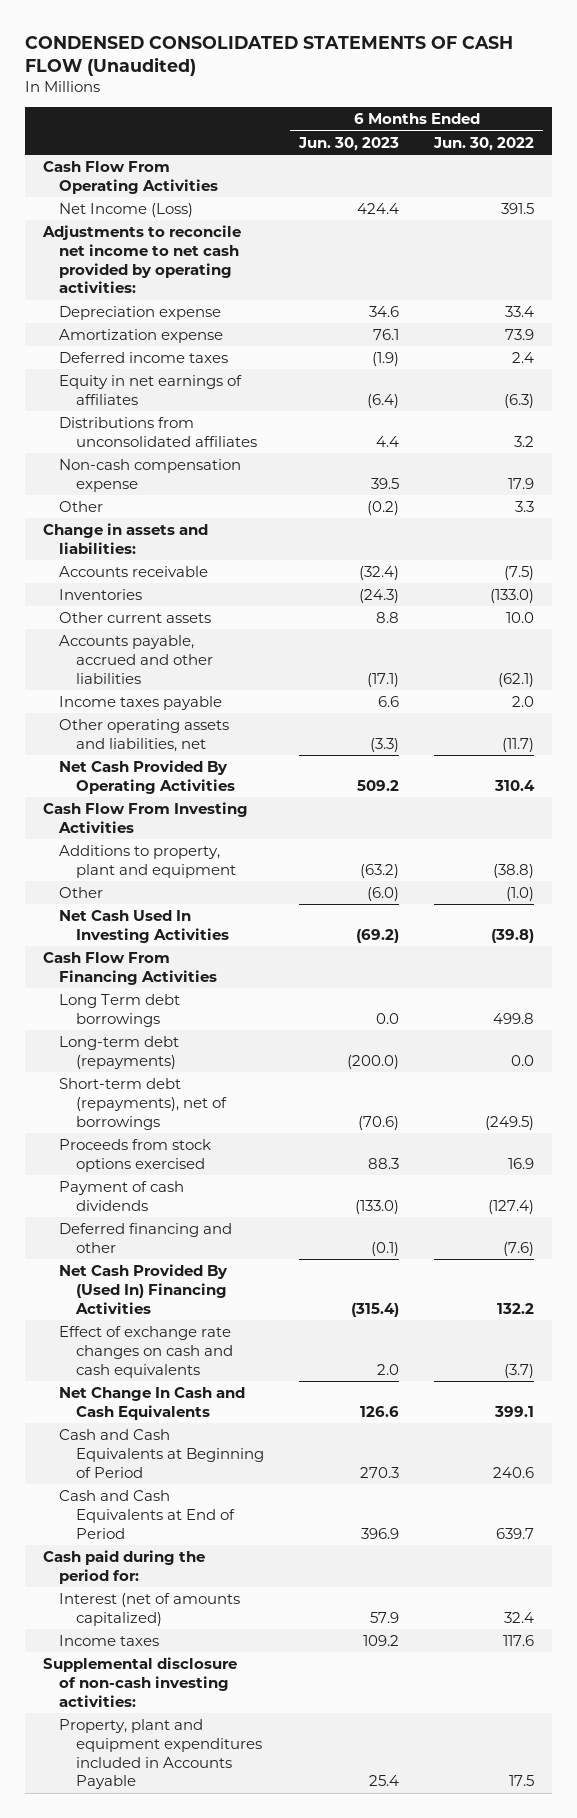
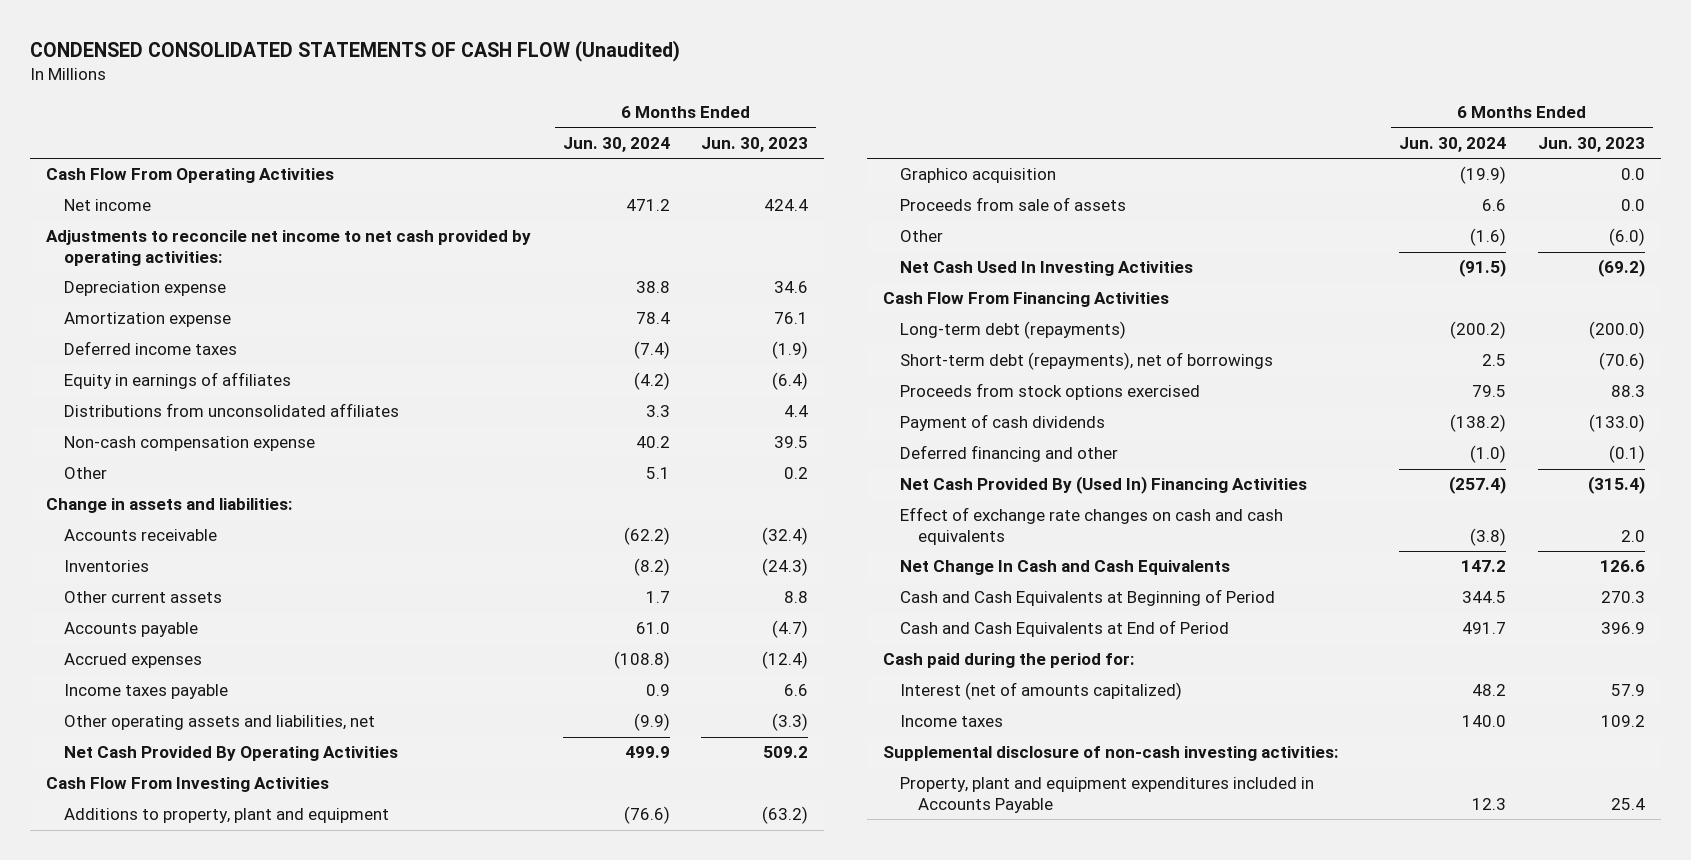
- | 6 Months Ended Jun. 30, 2023 | 6 Months Ended Jun. 30, 2022
+ | 6 Months Ended Jun. 30, 2024 | 6 Months Ended Jun. 30, 2023
- Net Income (Loss) | 424.4 | 391.5
+ Net income | 471.2 | 424.4
- Equity in net earnings of affiliates | (6.4) | (6.3)
+ Equity in earnings of affiliates | (4.2) | (6.4)
- Other | (0.2) | 3.3
+ Other | 5.1 | 0.2
- Accounts payable, accrued and other liabilities | (17.1) | (62.1)
+ Accounts payable | 61.0 | (4.7)
+ Accrued expenses | (108.8) | (12.4)
+ Graphico acquisition | (19.9) | 0.0
+ Proceeds from sale of assets | 6.6 | 0.0
- Long Term debt borrowings | 0.0 | 499.8

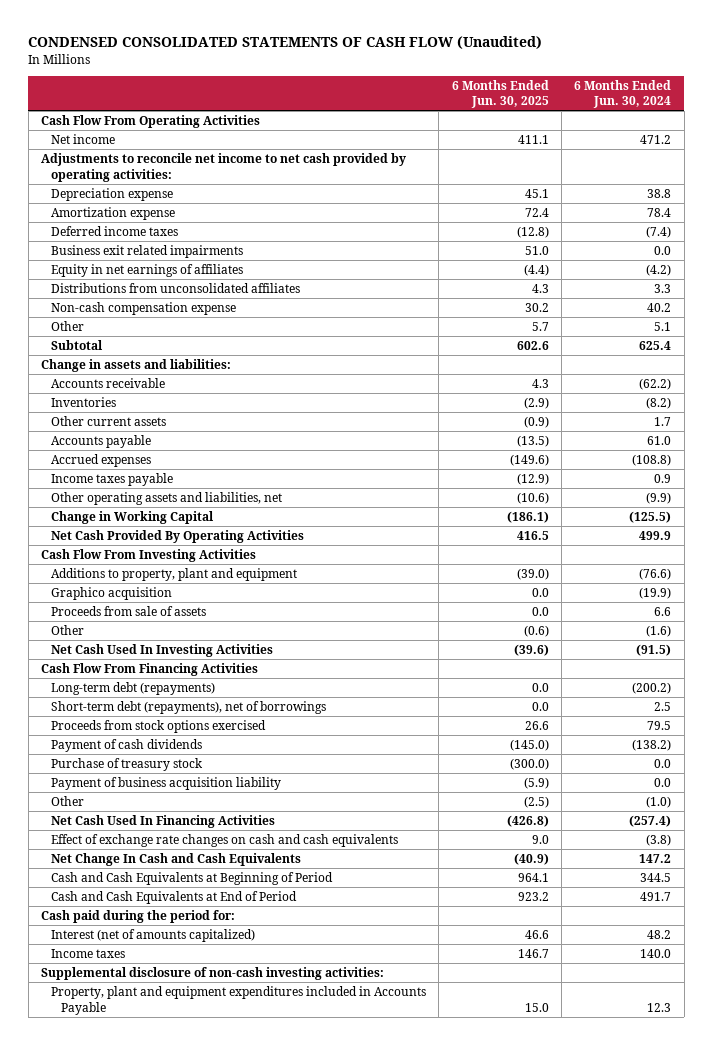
- | 6 Months Ended Jun. 30, 2024 | 6 Months Ended Jun. 30, 2023
+ | 6 Months Ended Jun. 30, 2025 | 6 Months Ended Jun. 30, 2024
- Equity in earnings of affiliates | (4.2) | (6.4)
+ Business exit related impairments | 51.0 | 0.0
+ Equity in net earnings of affiliates | (4.4) | (4.2)
+ Subtotal | 602.6 | 625.4
+ Change in Working Capital | (186.1) | (125.5)
- Deferred financing and other | (1.0) | (0.1)
- Net Cash Provided By (Used In) Financing Activities | (257.4) | (315.4)
+ Purchase of treasury stock | (300.0) | 0.0
+ Payment of business acquisition liability | (5.9) | 0.0
+ Other | (2.5) | (1.0)
+ Net Cash Used In Financing Activities | (426.8) | (257.4)

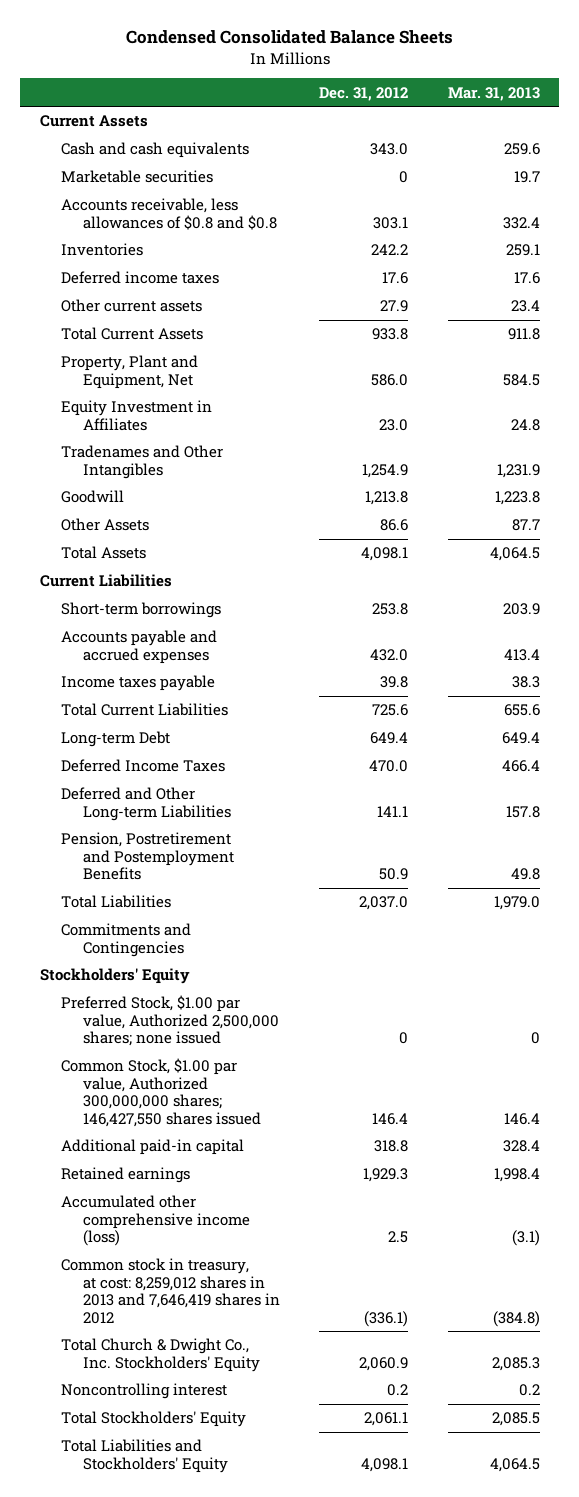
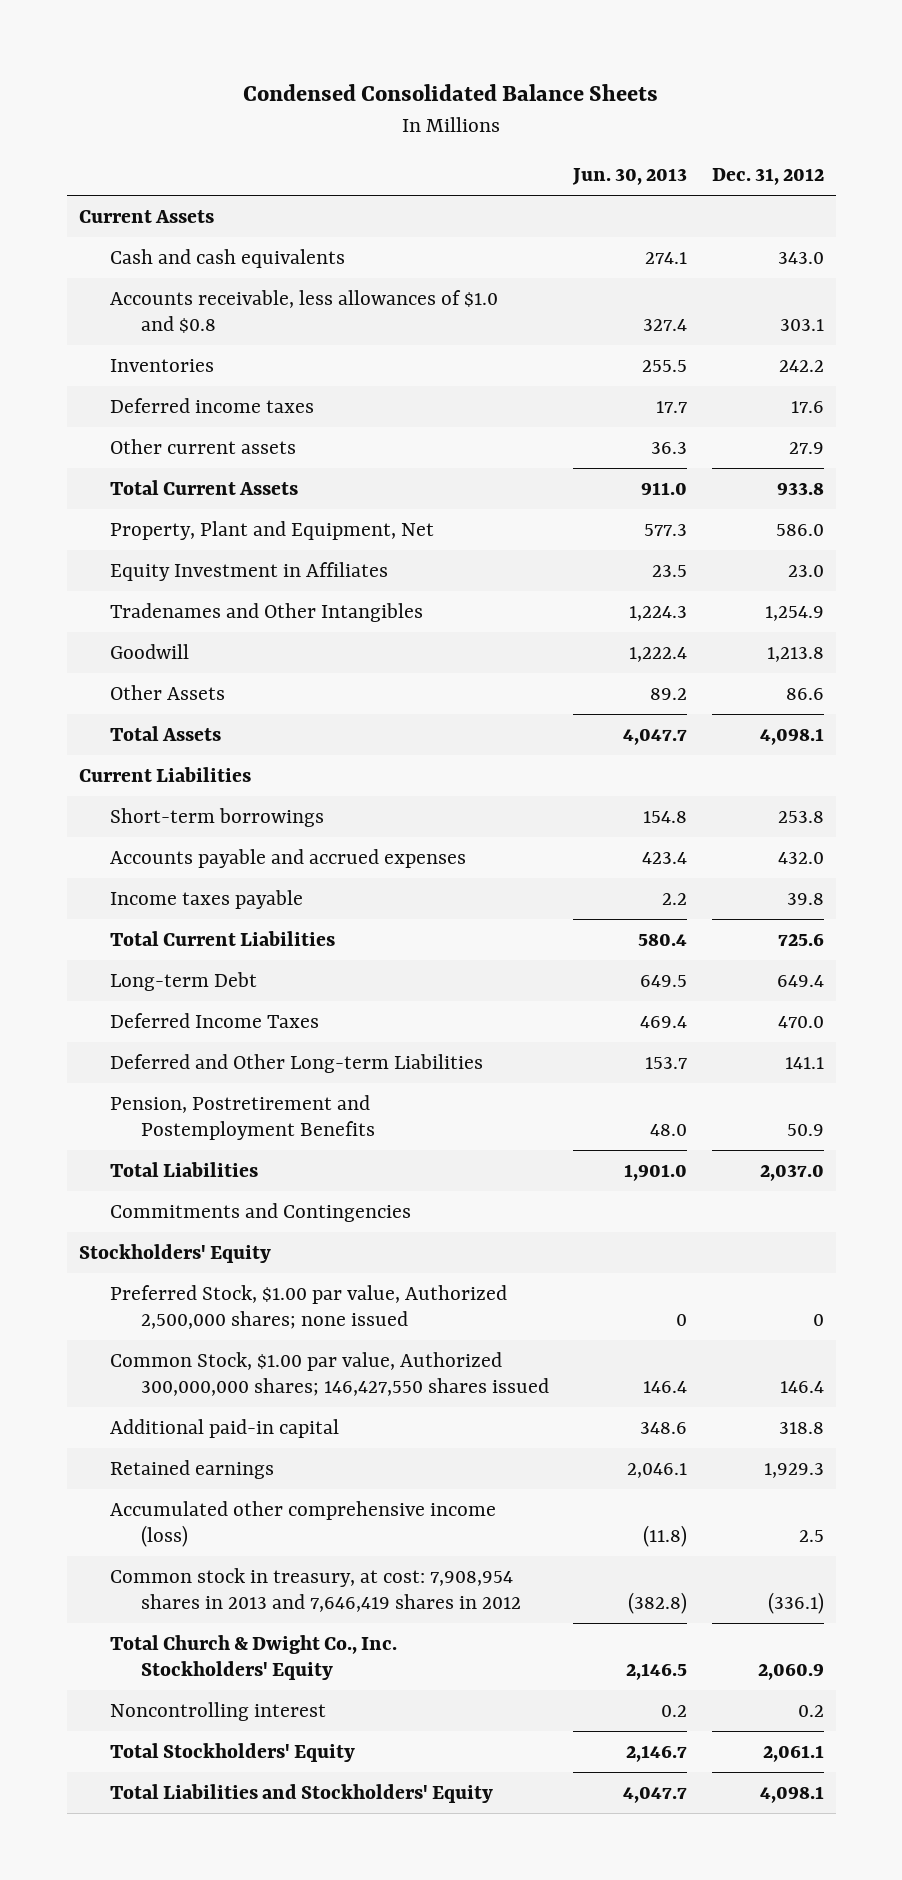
- | Dec. 31, 2012 | Mar. 31, 2013
+ | Jun. 30, 2013 | Dec. 31, 2012
- Marketable securities | 0 | 19.7
- Accounts receivable, less allowances of $0.8 and $0.8 | 303.1 | 332.4
+ Accounts receivable, less allowances of $1.0 and $0.8 | 327.4 | 303.1
- Common stock in treasury, at cost: 8,259,012 shares in 2013 and 7,646,419 shares in 2012 | (336.1) | (384.8)
+ Common stock in treasury, at cost: 7,908,954 shares in 2013 and 7,646,419 shares in 2012 | (382.8) | (336.1)

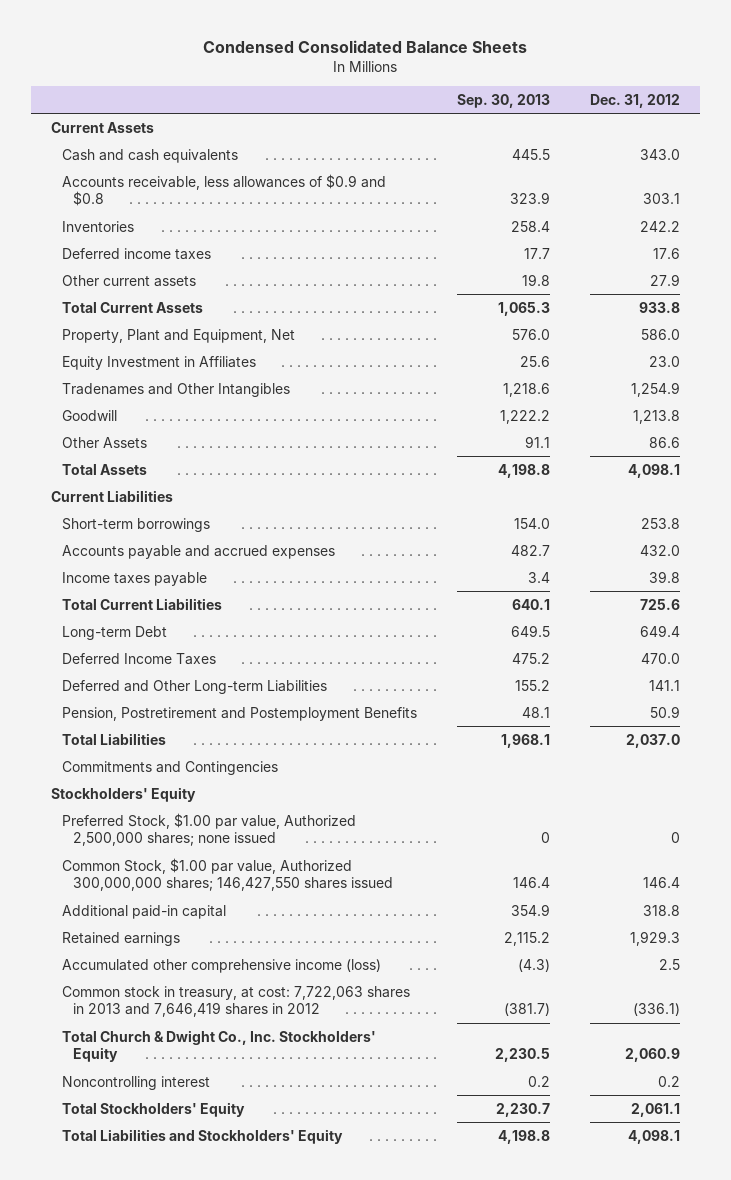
- | Jun. 30, 2013 | Dec. 31, 2012
+ | Sep. 30, 2013 | Dec. 31, 2012
- Accounts receivable, less allowances of $1.0 and $0.8 | 327.4 | 303.1
+ Accounts receivable, less allowances of $0.9 and $0.8 | 323.9 | 303.1
- Common stock in treasury, at cost: 7,908,954 shares in 2013 and 7,646,419 shares in 2012 | (382.8) | (336.1)
+ Common stock in treasury, at cost: 7,722,063 shares in 2013 and 7,646,419 shares in 2012 | (381.7) | (336.1)

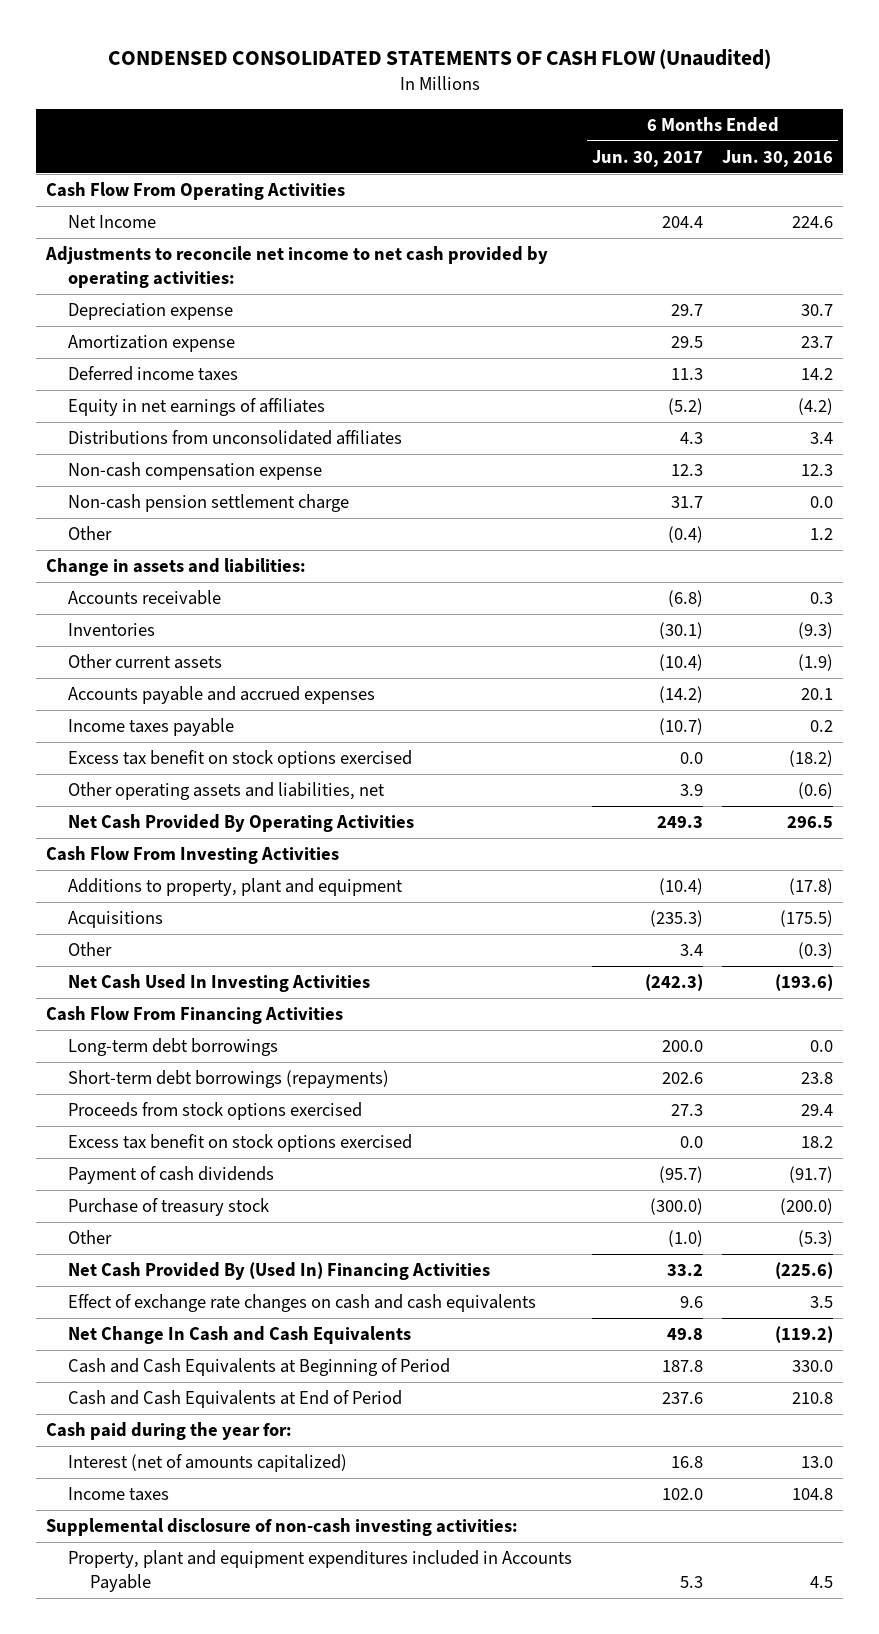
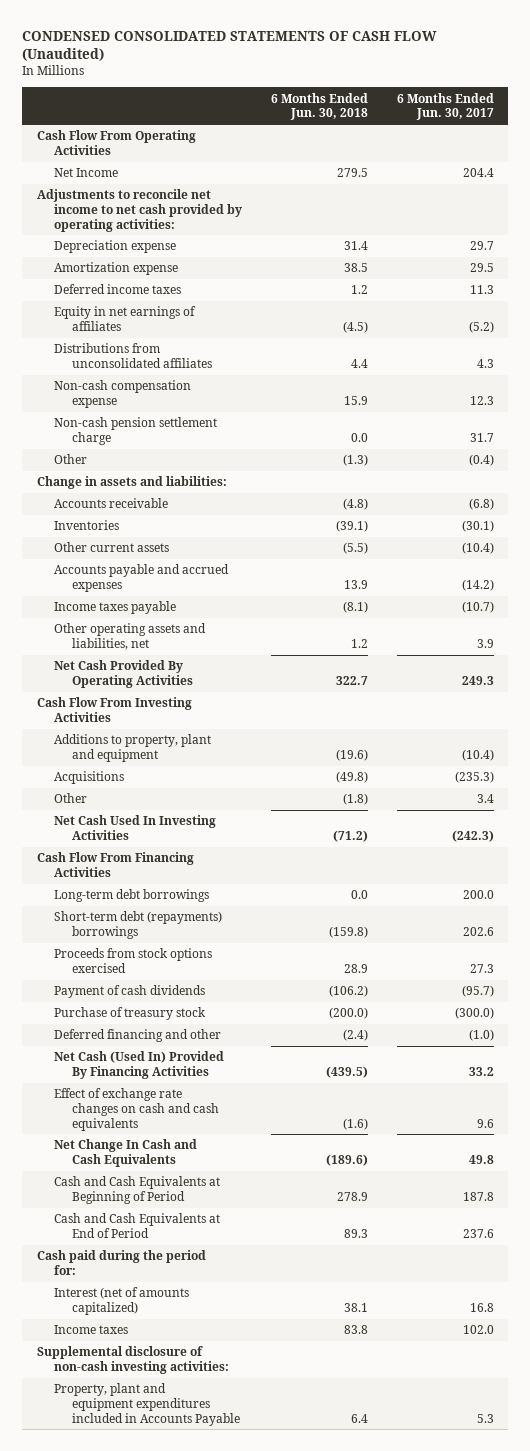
- | 6 Months Ended Jun. 30, 2017 | 6 Months Ended Jun. 30, 2016
+ | 6 Months Ended Jun. 30, 2018 | 6 Months Ended Jun. 30, 2017
- Excess tax benefit on stock options exercised | 0.0 | (18.2)
- Short-term debt borrowings (repayments) | 202.6 | 23.8
+ Short-term debt (repayments) borrowings | (159.8) | 202.6
- Excess tax benefit on stock options exercised | 0.0 | 18.2
- Other | (1.0) | (5.3)
- Net Cash Provided By (Used In) Financing Activities | 33.2 | (225.6)
+ Deferred financing and other | (2.4) | (1.0)
+ Net Cash (Used In) Provided By Financing Activities | (439.5) | 33.2
- Cash paid during the year for:
+ Cash paid during the period for:

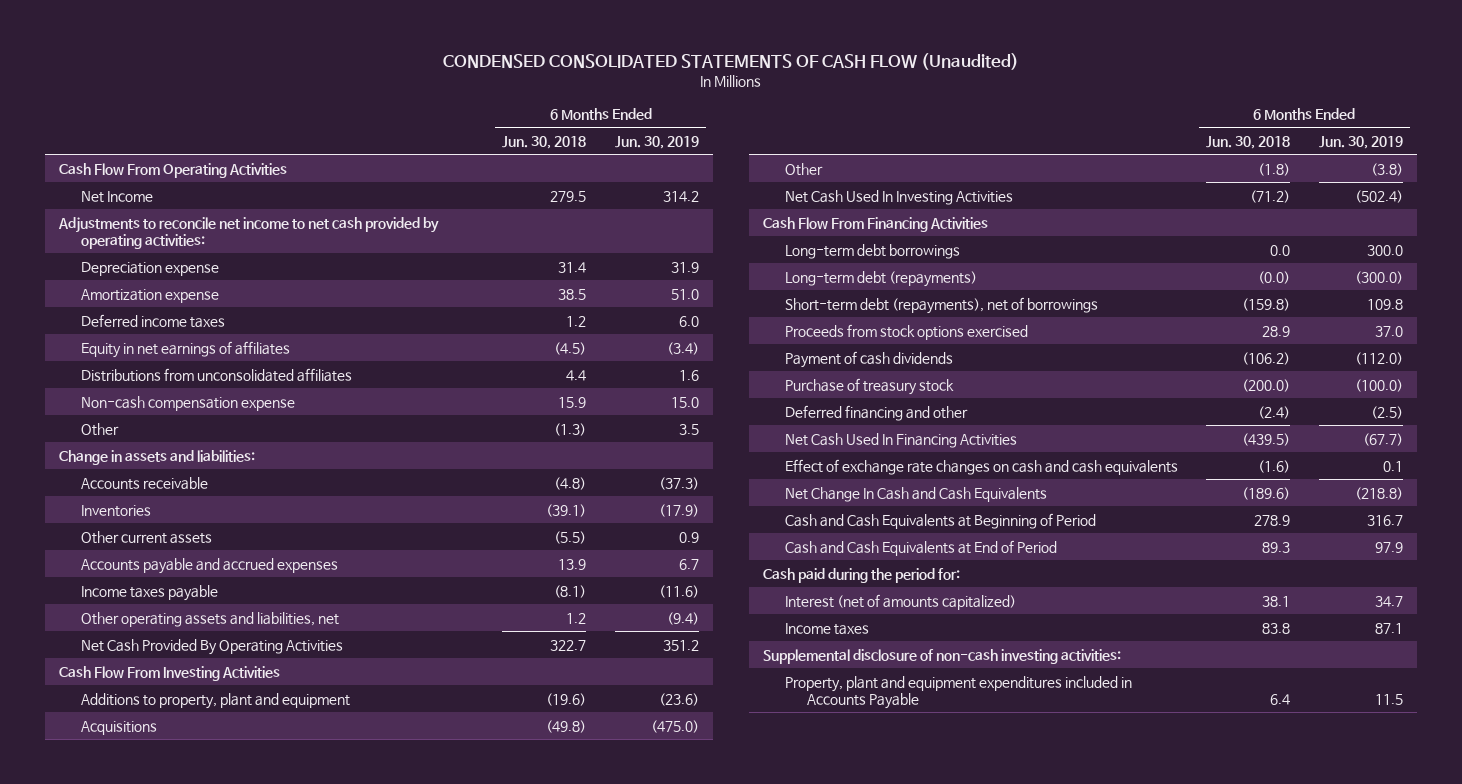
- | 6 Months Ended Jun. 30, 2018 | 6 Months Ended Jun. 30, 2017
+ | 6 Months Ended Jun. 30, 2018 | 6 Months Ended Jun. 30, 2019
- Non-cash pension settlement charge | 0.0 | 31.7
- Short-term debt (repayments) borrowings | (159.8) | 202.6
+ Long-term debt (repayments) | (0.0) | (300.0)
+ Short-term debt (repayments), net of borrowings | (159.8) | 109.8
- Net Cash (Used In) Provided By Financing Activities | (439.5) | 33.2
+ Net Cash Used In Financing Activities | (439.5) | (67.7)

